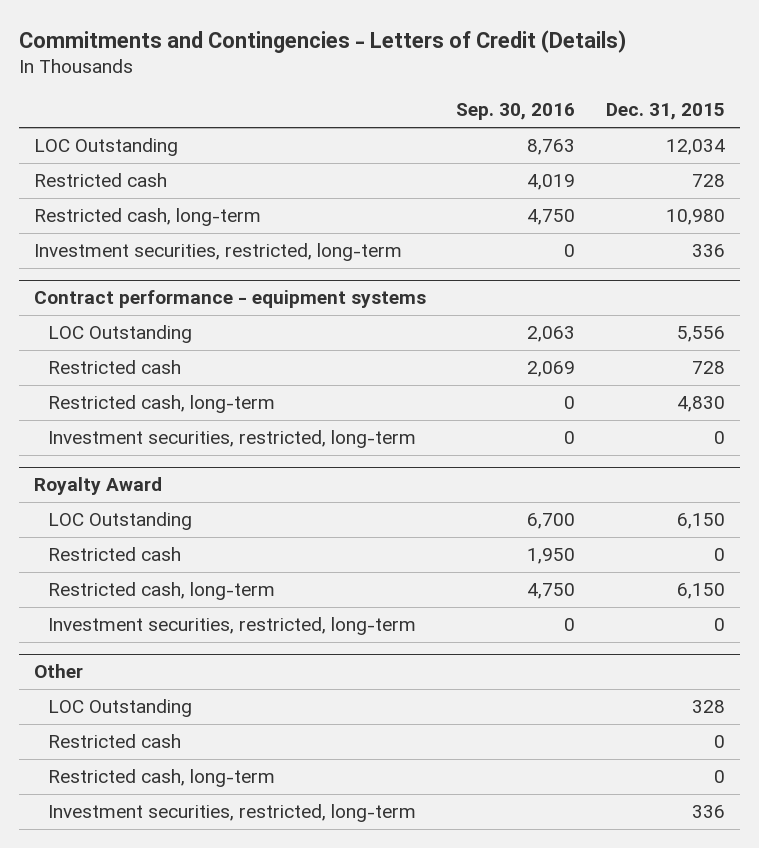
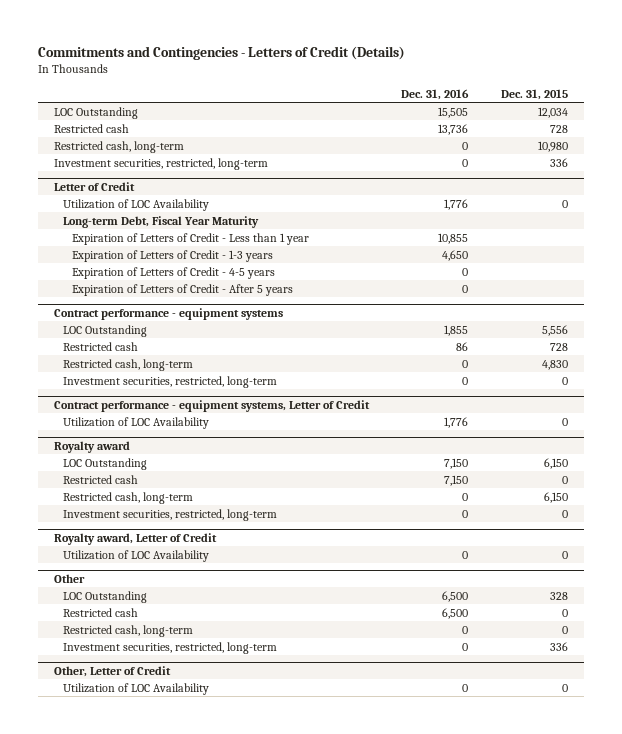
- | Sep. 30, 2016 | Dec. 31, 2015
+ | Dec. 31, 2016 | Dec. 31, 2015
+ Letter of Credit
+ Utilization of LOC Availability | 1,776 | 0
+ Long-term Debt, Fiscal Year Maturity
+ Expiration of Letters of Credit - Less than 1 year | 10,855 |
+ Expiration of Letters of Credit - 1-3 years | 4,650 |
+ Expiration of Letters of Credit - 4-5 years | 0 |
+ Expiration of Letters of Credit - After 5 years | 0 |
- Royalty Award
+ Contract performance - equipment systems, Letter of Credit
+ Utilization of LOC Availability | 1,776 | 0
+ Royalty award
+ Royalty award, Letter of Credit
+ Utilization of LOC Availability | 0 | 0
+ Other, Letter of Credit
+ Utilization of LOC Availability | 0 | 0

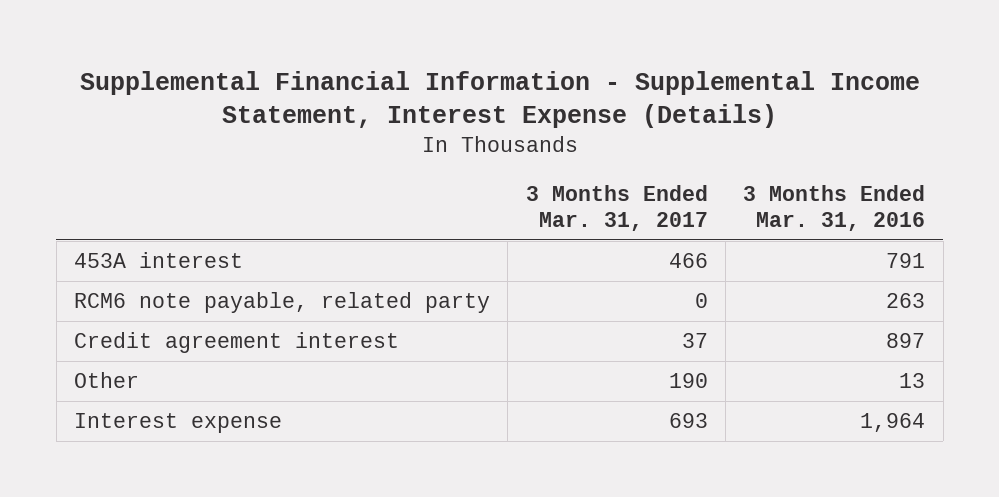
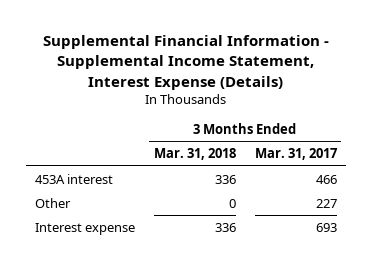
- | 3 Months Ended Mar. 31, 2017 | 3 Months Ended Mar. 31, 2016
+ | 3 Months Ended Mar. 31, 2018 | 3 Months Ended Mar. 31, 2017
- RCM6 note payable, related party | 0 | 263
- Credit agreement interest | 37 | 897
- Other | 190 | 13
+ Other | 0 | 227

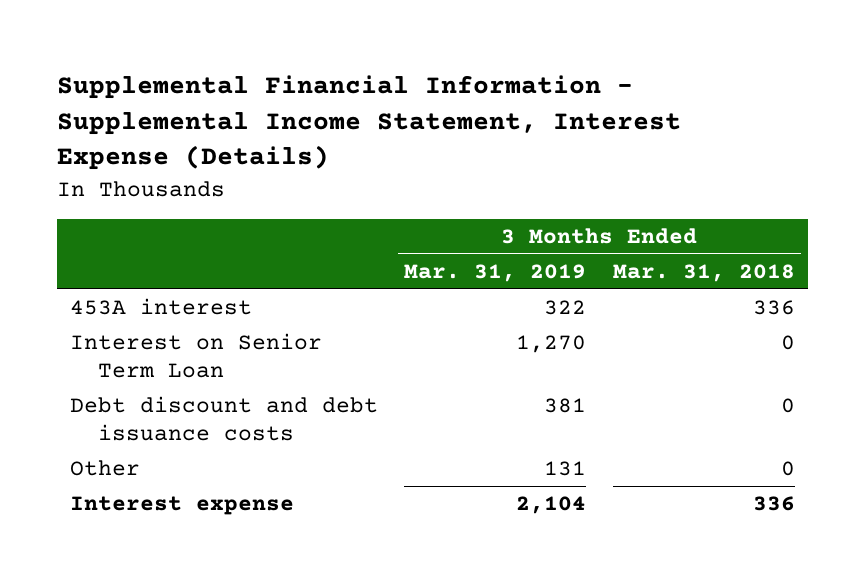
- | 3 Months Ended Mar. 31, 2018 | 3 Months Ended Mar. 31, 2017
+ | 3 Months Ended Mar. 31, 2019 | 3 Months Ended Mar. 31, 2018
+ Interest on Senior Term Loan | 1,270 | 0
+ Debt discount and debt issuance costs | 381 | 0

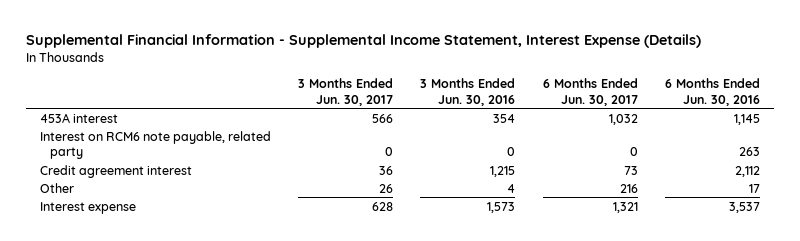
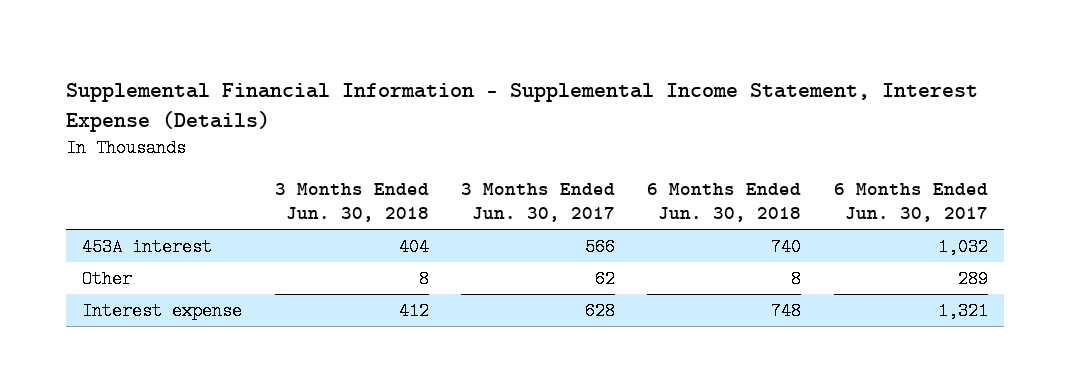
- | 3 Months Ended Jun. 30, 2017 | 3 Months Ended Jun. 30, 2016 | 6 Months Ended Jun. 30, 2017 | 6 Months Ended Jun. 30, 2016
+ | 3 Months Ended Jun. 30, 2018 | 3 Months Ended Jun. 30, 2017 | 6 Months Ended Jun. 30, 2018 | 6 Months Ended Jun. 30, 2017
- Interest on RCM6 note payable, related party | 0 | 0 | 0 | 263
- Credit agreement interest | 36 | 1,215 | 73 | 2,112
- Other | 26 | 4 | 216 | 17
+ Other | 8 | 62 | 8 | 289

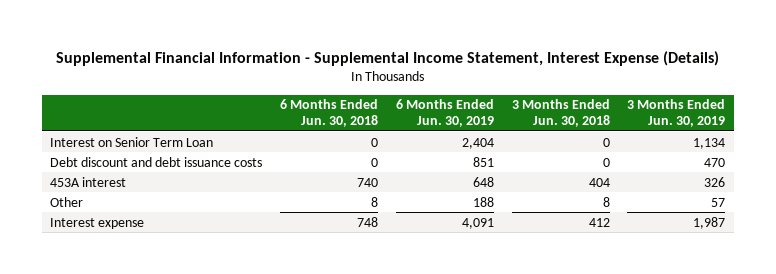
- | 3 Months Ended Jun. 30, 2018 | 3 Months Ended Jun. 30, 2017 | 6 Months Ended Jun. 30, 2018 | 6 Months Ended Jun. 30, 2017
+ | 6 Months Ended Jun. 30, 2018 | 6 Months Ended Jun. 30, 2019 | 3 Months Ended Jun. 30, 2018 | 3 Months Ended Jun. 30, 2019
+ Interest on Senior Term Loan | 0 | 2,404 | 0 | 1,134
+ Debt discount and debt issuance costs | 0 | 851 | 0 | 470

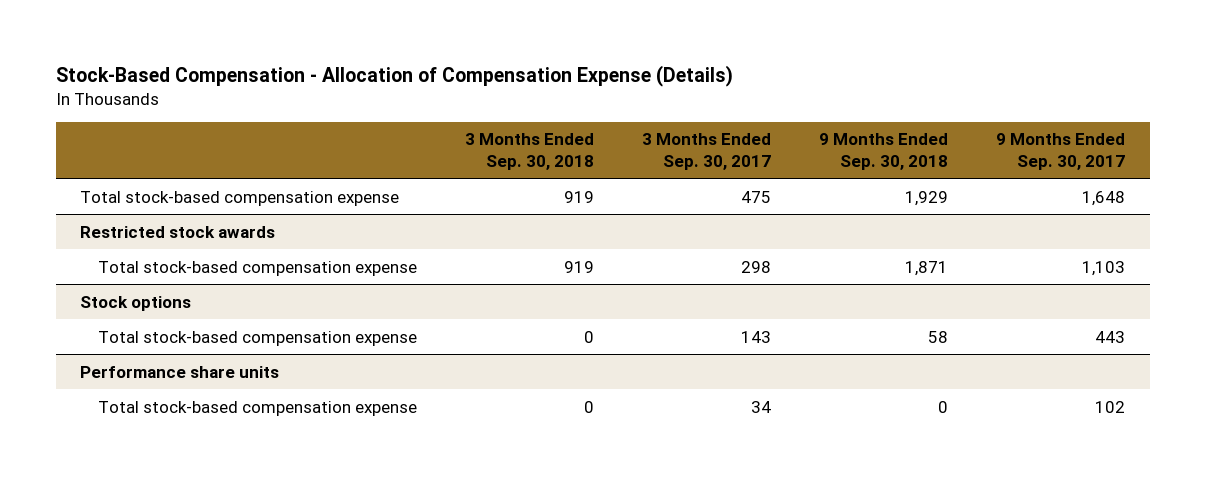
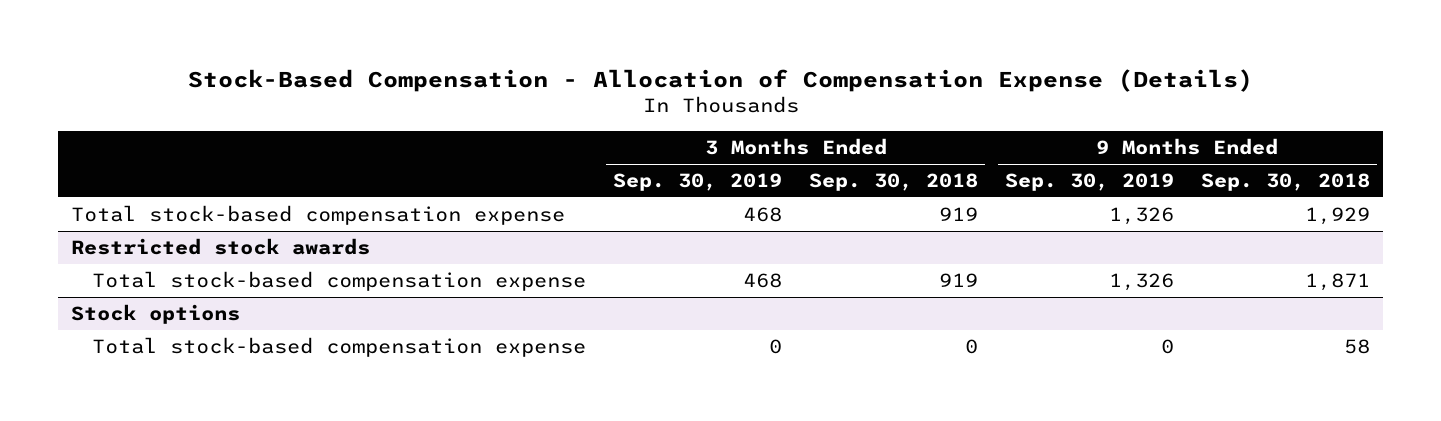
- | 3 Months Ended Sep. 30, 2018 | 3 Months Ended Sep. 30, 2017 | 9 Months Ended Sep. 30, 2018 | 9 Months Ended Sep. 30, 2017
+ | 3 Months Ended Sep. 30, 2019 | 3 Months Ended Sep. 30, 2018 | 9 Months Ended Sep. 30, 2019 | 9 Months Ended Sep. 30, 2018
- Performance share units
- Total stock-based compensation expense | 0 | 34 | 0 | 102

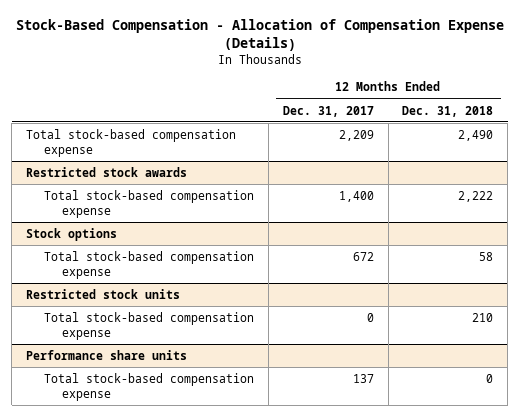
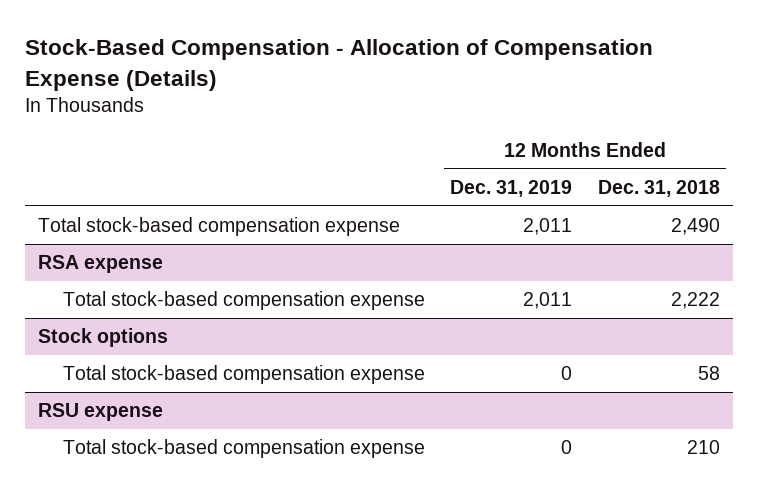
- | 12 Months Ended Dec. 31, 2017 | 12 Months Ended Dec. 31, 2018
+ | 12 Months Ended Dec. 31, 2019 | 12 Months Ended Dec. 31, 2018
- Restricted stock awards
+ RSA expense
- Restricted stock units
+ RSU expense
- Performance share units
- Total stock-based compensation expense | 137 | 0

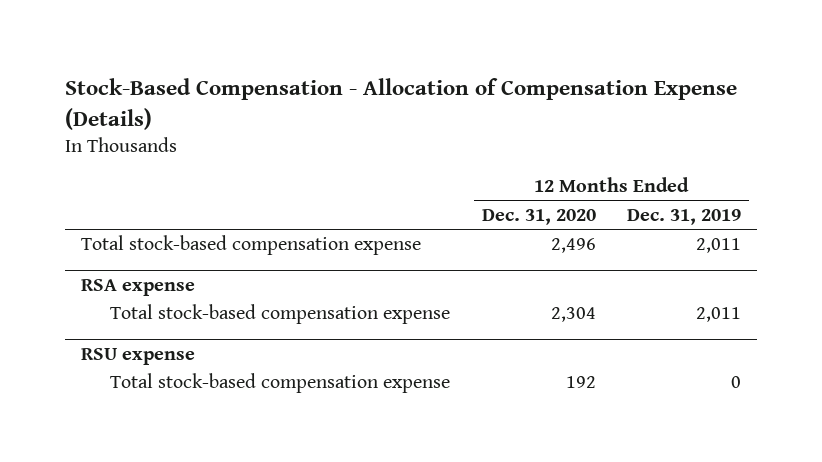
- | 12 Months Ended Dec. 31, 2019 | 12 Months Ended Dec. 31, 2018
+ | 12 Months Ended Dec. 31, 2020 | 12 Months Ended Dec. 31, 2019
- Stock options
- Total stock-based compensation expense | 0 | 58

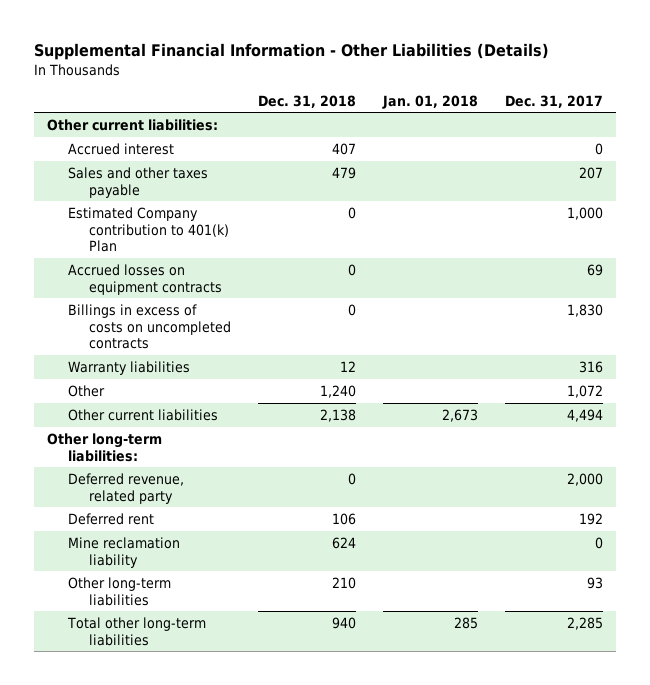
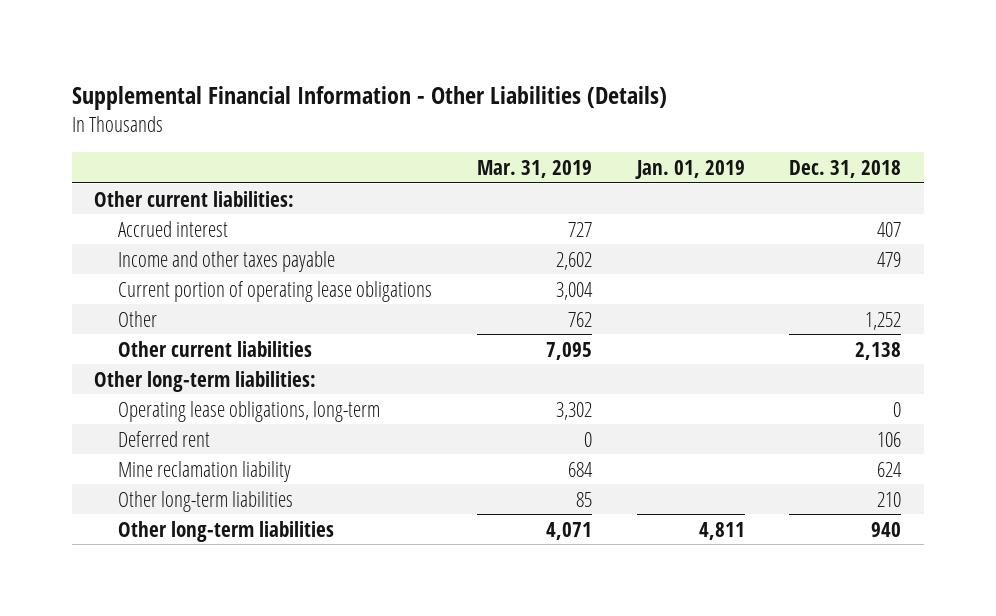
- | Dec. 31, 2018 | Jan. 01, 2018 | Dec. 31, 2017
+ | Mar. 31, 2019 | Jan. 01, 2019 | Dec. 31, 2018
- Sales and other taxes payable | 479 | | 207
- Estimated Company contribution to 401(k) Plan | 0 | | 1,000
- Accrued losses on equipment contracts | 0 | | 69
- Billings in excess of costs on uncompleted contracts | 0 | | 1,830
- Warranty liabilities | 12 | | 316
- Other | 1,240 | | 1,072
+ Income and other taxes payable | 2,602 | | 479
+ Current portion of operating lease obligations | 3,004 | |
+ Other | 762 | | 1,252
- Deferred revenue, related party | 0 | | 2,000
+ Operating lease obligations, long-term | 3,302 | | 0
- Total other long-term liabilities | 940 | 285 | 2,285
+ Other long-term liabilities | 4,071 | 4,811 | 940

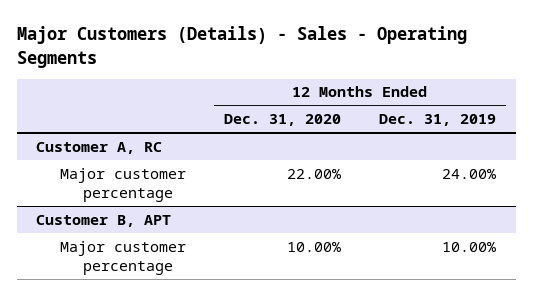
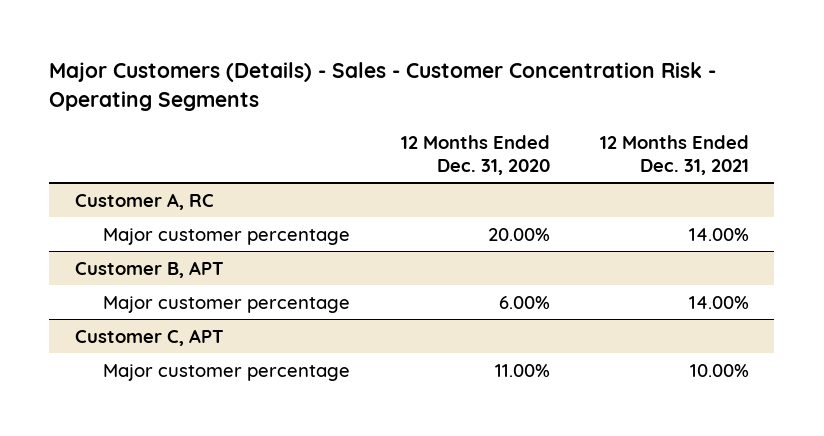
- Major Customers (Details) - Sales - Operating Segments
+ Major Customers (Details) - Sales - Customer Concentration Risk - Operating Segments
- | 12 Months Ended Dec. 31, 2020 | 12 Months Ended Dec. 31, 2019
+ | 12 Months Ended Dec. 31, 2020 | 12 Months Ended Dec. 31, 2021
@ Customer A, RC
- Major customer percentage | 22.00% | 24.00%
+ Major customer percentage | 20.00% | 14.00%
@ Customer B, APT
- Major customer percentage | 10.00% | 10.00%
+ Major customer percentage | 6.00% | 14.00%
+ Customer C, APT
+ Major customer percentage | 11.00% | 10.00%

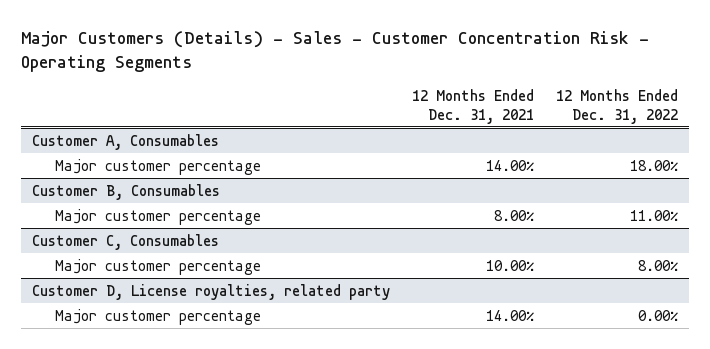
- | 12 Months Ended Dec. 31, 2020 | 12 Months Ended Dec. 31, 2021
+ | 12 Months Ended Dec. 31, 2021 | 12 Months Ended Dec. 31, 2022
- Customer A, RC
- Major customer percentage | 20.00% | 14.00%
- Customer B, APT
+ Customer A, Consumables
- Customer C, APT
+ Customer B, Consumables
+ Major customer percentage | 8.00% | 11.00%
+ Customer C, Consumables
+ Customer D, License royalties, related party
+ Major customer percentage | 14.00% | 0.00%

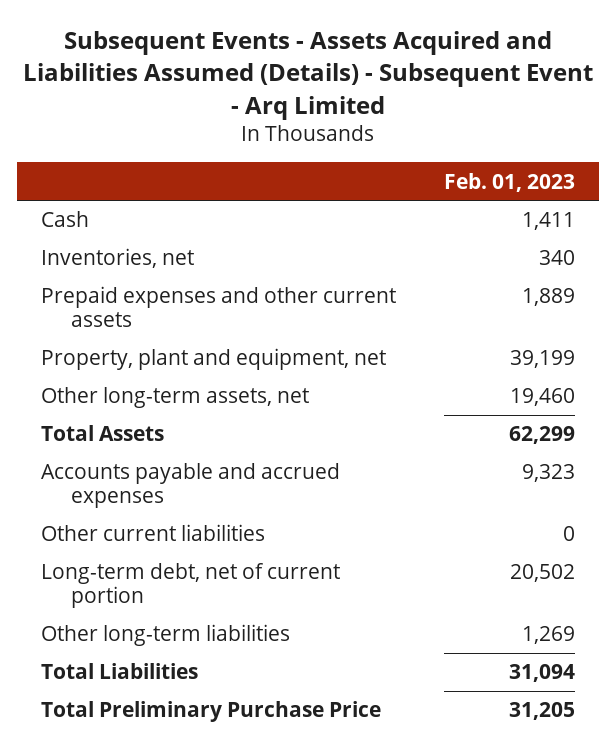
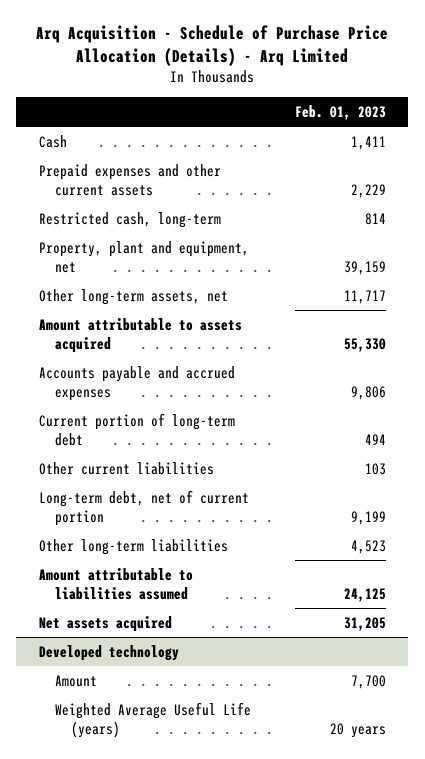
- Subsequent Events - Assets Acquired and Liabilities Assumed (Details) - Subsequent Event - Arq Limited
+ Arq Acquisition - Schedule of Purchase Price Allocation (Details) - Arq Limited
- Inventories, net | 340
- Prepaid expenses and other current assets | 1,889
- Property, plant and equipment, net | 39,199
- Other long-term assets, net | 19,460
- Total Assets | 62,299
- Accounts payable and accrued expenses | 9,323
- Other current liabilities | 0
- Long-term debt, net of current portion | 20,502
- Other long-term liabilities | 1,269
- Total Liabilities | 31,094
- Total Preliminary Purchase Price | 31,205
+ Prepaid expenses and other current assets | 2,229
+ Restricted cash, long-term | 814
+ Property, plant and equipment, net | 39,159
+ Other long-term assets, net | 11,717
+ Amount attributable to assets acquired | 55,330
+ Accounts payable and accrued expenses | 9,806
+ Current portion of long-term debt | 494
+ Other current liabilities | 103
+ Long-term debt, net of current portion | 9,199
+ Other long-term liabilities | 4,523
+ Amount attributable to liabilities assumed | 24,125
+ Net assets acquired | 31,205
+ Developed technology
+ Amount | 7,700
+ Weighted Average Useful Life (years) | 20 years

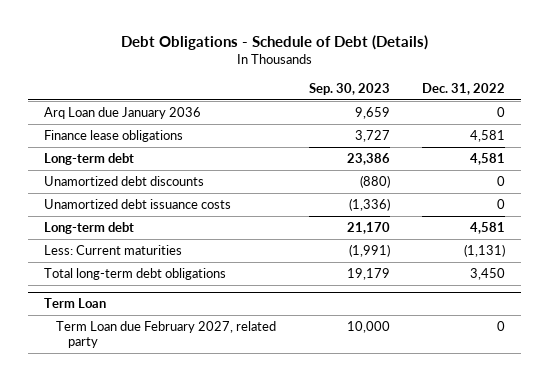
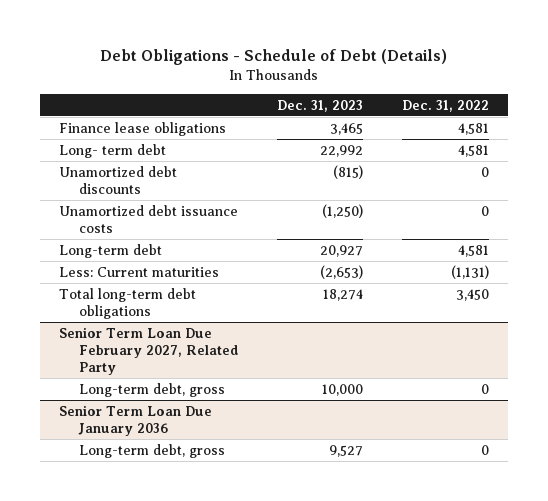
- | Sep. 30, 2023 | Dec. 31, 2022
+ | Dec. 31, 2023 | Dec. 31, 2022
- Arq Loan due January 2036 | 9,659 | 0
- Long-term debt | 23,386 | 4,581
+ Long- term debt | 22,992 | 4,581
- Term Loan
- Term Loan due February 2027, related party | 10,000 | 0
+ Senior Term Loan Due February 2027, Related Party
+ Long-term debt, gross | 10,000 | 0
+ Senior Term Loan Due January 2036
+ Long-term debt, gross | 9,527 | 0

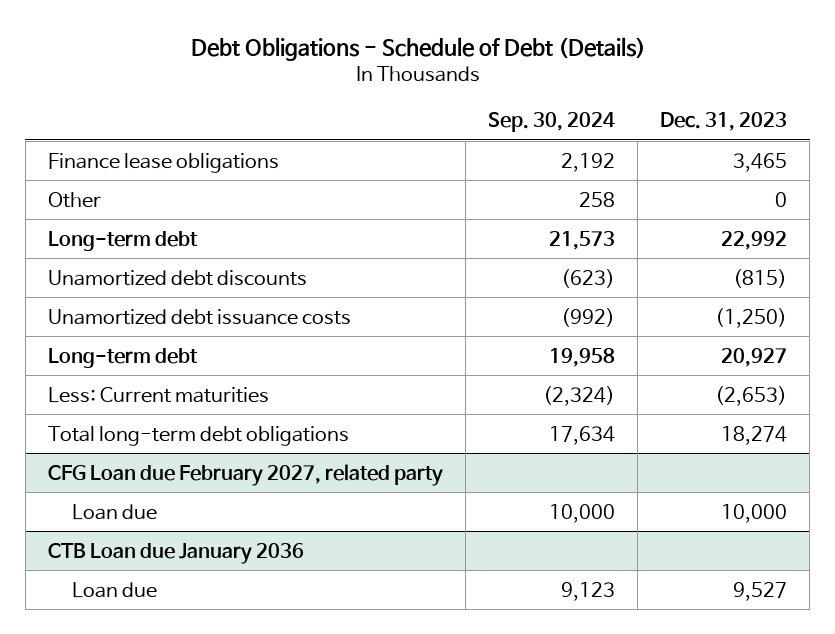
- | Dec. 31, 2023 | Dec. 31, 2022
+ | Sep. 30, 2024 | Dec. 31, 2023
- Long- term debt | 22,992 | 4,581
+ Other | 258 | 0
+ Long-term debt | 21,573 | 22,992
- Senior Term Loan Due February 2027, Related Party
- Long-term debt, gross | 10,000 | 0
- Senior Term Loan Due January 2036
- Long-term debt, gross | 9,527 | 0
+ CFG Loan due February 2027, related party
+ Loan due | 10,000 | 10,000
+ CTB Loan due January 2036
+ Loan due | 9,123 | 9,527

